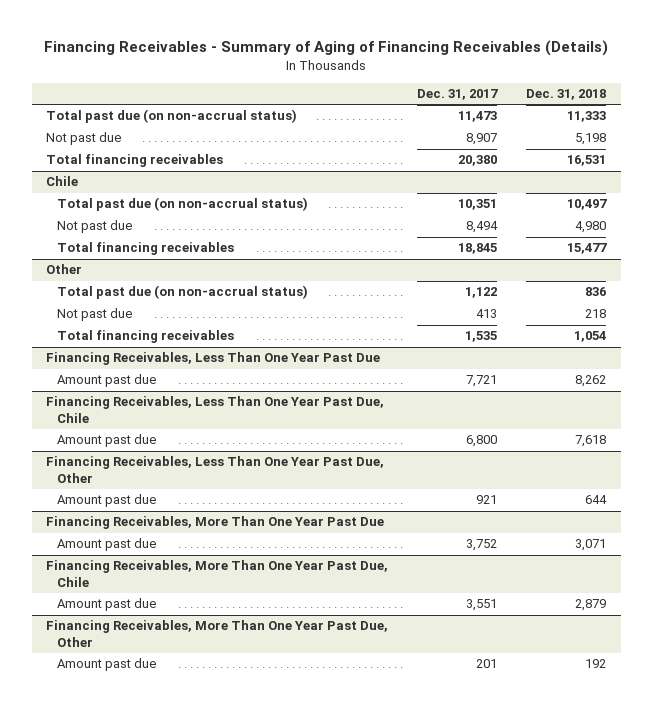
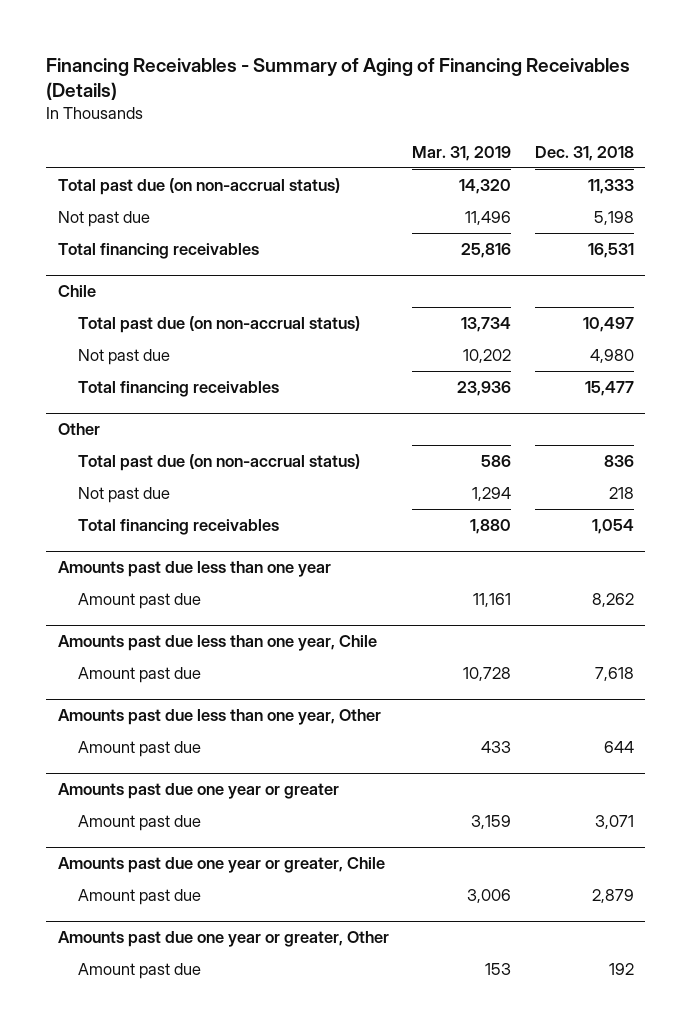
- | Dec. 31, 2017 | Dec. 31, 2018
+ | Mar. 31, 2019 | Dec. 31, 2018
- Financing Receivables, Less Than One Year Past Due
+ Amounts past due less than one year
- Financing Receivables, Less Than One Year Past Due, Chile
+ Amounts past due less than one year, Chile
- Financing Receivables, Less Than One Year Past Due, Other
+ Amounts past due less than one year, Other
- Financing Receivables, More Than One Year Past Due
+ Amounts past due one year or greater
- Financing Receivables, More Than One Year Past Due, Chile
+ Amounts past due one year or greater, Chile
- Financing Receivables, More Than One Year Past Due, Other
+ Amounts past due one year or greater, Other

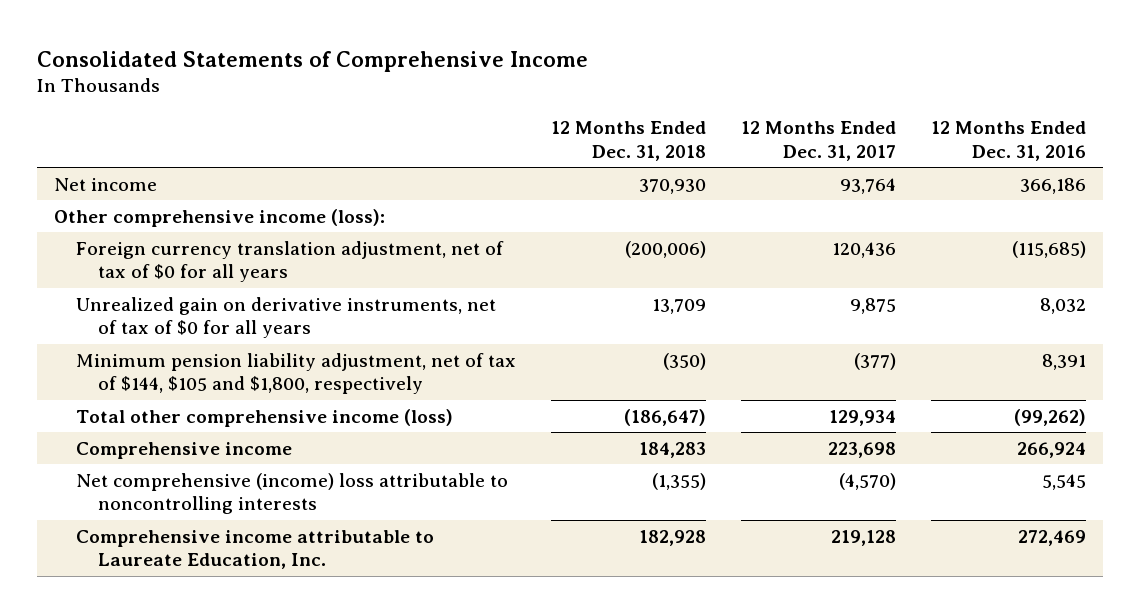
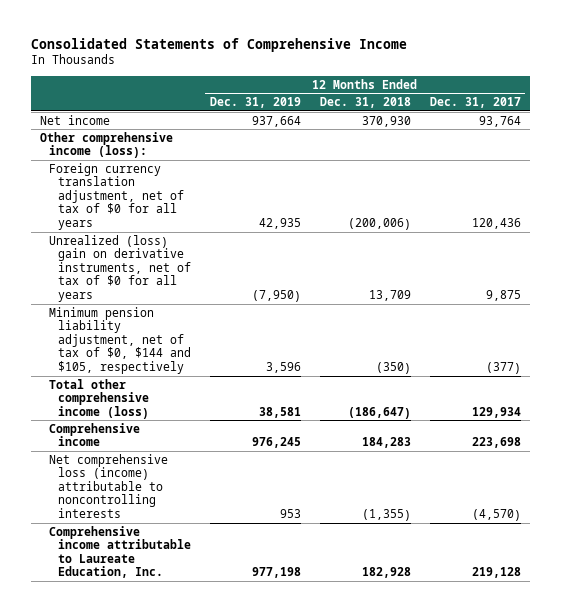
- | 12 Months Ended Dec. 31, 2018 | 12 Months Ended Dec. 31, 2017 | 12 Months Ended Dec. 31, 2016
+ | 12 Months Ended Dec. 31, 2019 | 12 Months Ended Dec. 31, 2018 | 12 Months Ended Dec. 31, 2017
- Unrealized gain on derivative instruments, net of tax of $0 for all years | 13,709 | 9,875 | 8,032
- Minimum pension liability adjustment, net of tax of $144, $105 and $1,800, respectively | (350) | (377) | 8,391
+ Unrealized (loss) gain on derivative instruments, net of tax of $0 for all years | (7,950) | 13,709 | 9,875
+ Minimum pension liability adjustment, net of tax of $0, $144 and $105, respectively | 3,596 | (350) | (377)
- Net comprehensive (income) loss attributable to noncontrolling interests | (1,355) | (4,570) | 5,545
+ Net comprehensive loss (income) attributable to noncontrolling interests | 953 | (1,355) | (4,570)

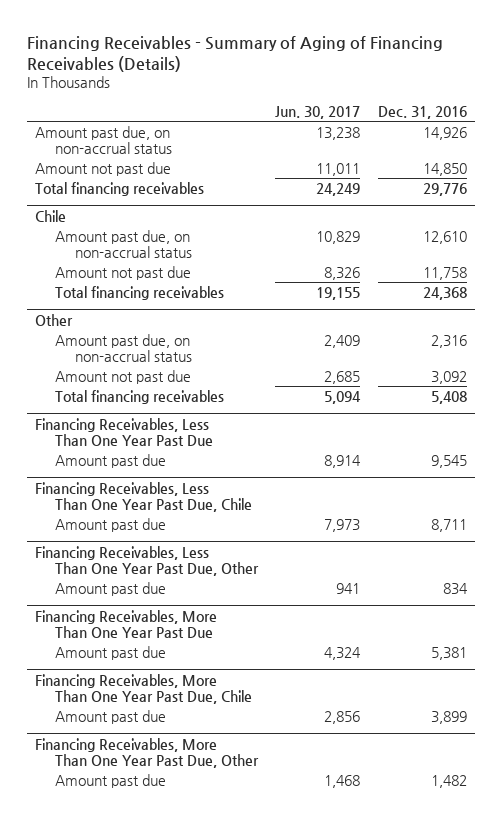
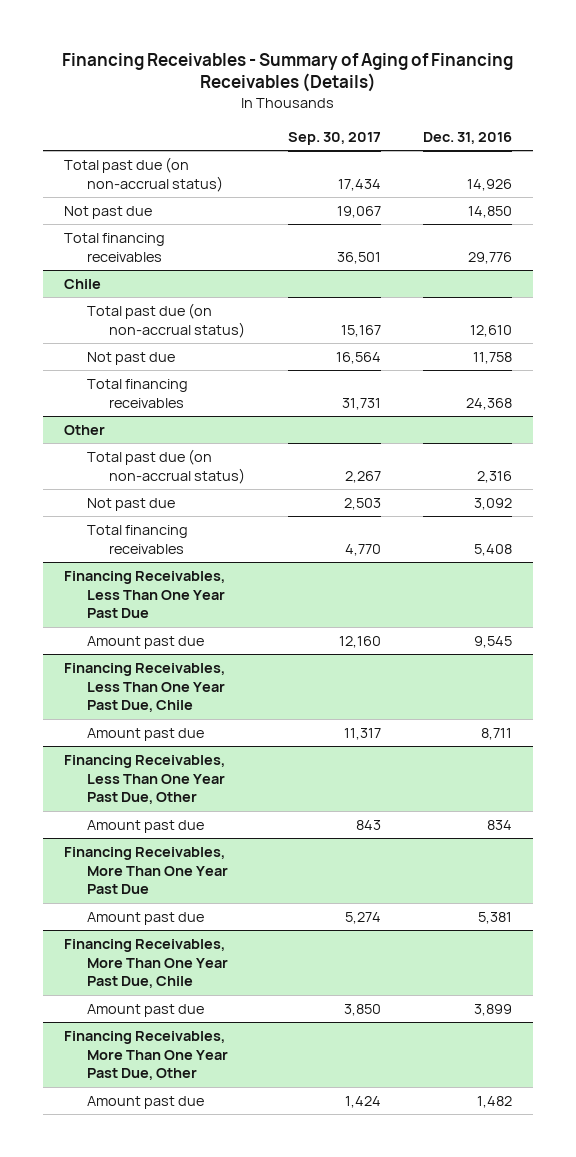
- | Jun. 30, 2017 | Dec. 31, 2016
+ | Sep. 30, 2017 | Dec. 31, 2016
- Amount past due, on non-accrual status | 13,238 | 14,926
- Amount not past due | 11,011 | 14,850
+ Total past due (on non-accrual status) | 17,434 | 14,926
+ Not past due | 19,067 | 14,850
@ Chile
- Amount past due, on non-accrual status | 10,829 | 12,610
- Amount not past due | 8,326 | 11,758
+ Total past due (on non-accrual status) | 15,167 | 12,610
+ Not past due | 16,564 | 11,758
@ Other
- Amount past due, on non-accrual status | 2,409 | 2,316
- Amount not past due | 2,685 | 3,092
+ Total past due (on non-accrual status) | 2,267 | 2,316
+ Not past due | 2,503 | 3,092

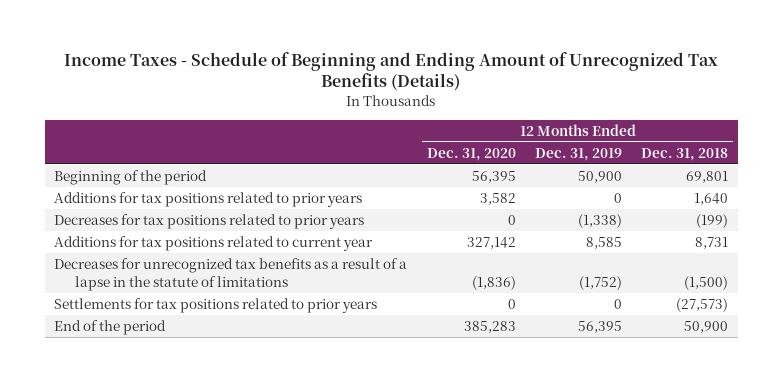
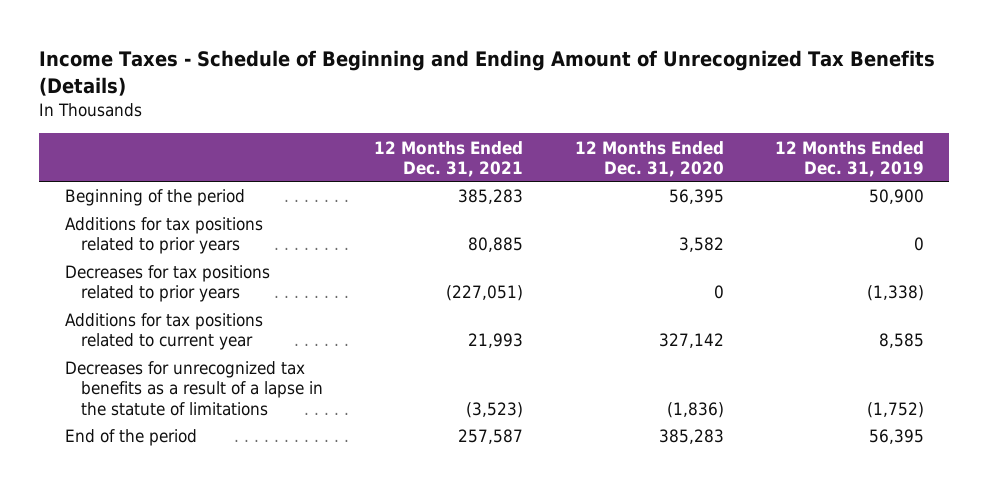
- | 12 Months Ended Dec. 31, 2020 | 12 Months Ended Dec. 31, 2019 | 12 Months Ended Dec. 31, 2018
+ | 12 Months Ended Dec. 31, 2021 | 12 Months Ended Dec. 31, 2020 | 12 Months Ended Dec. 31, 2019
- Settlements for tax positions related to prior years | 0 | 0 | (27,573)

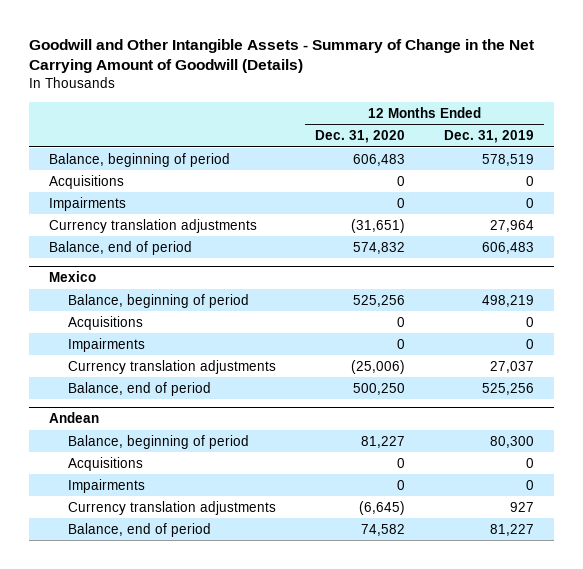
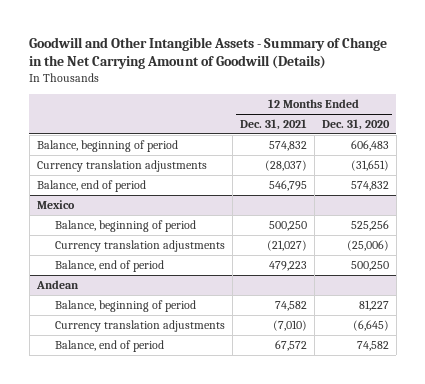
- | 12 Months Ended Dec. 31, 2020 | 12 Months Ended Dec. 31, 2019
+ | 12 Months Ended Dec. 31, 2021 | 12 Months Ended Dec. 31, 2020
- Acquisitions | 0 | 0
- Impairments | 0 | 0
@ Mexico
- Acquisitions | 0 | 0
- Impairments | 0 | 0
@ Andean
- Acquisitions | 0 | 0
- Impairments | 0 | 0

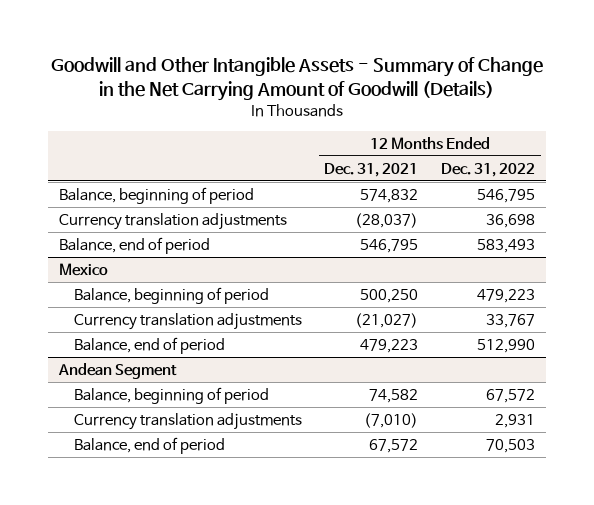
- | 12 Months Ended Dec. 31, 2021 | 12 Months Ended Dec. 31, 2020
+ | 12 Months Ended Dec. 31, 2021 | 12 Months Ended Dec. 31, 2022
- Andean
+ Andean Segment

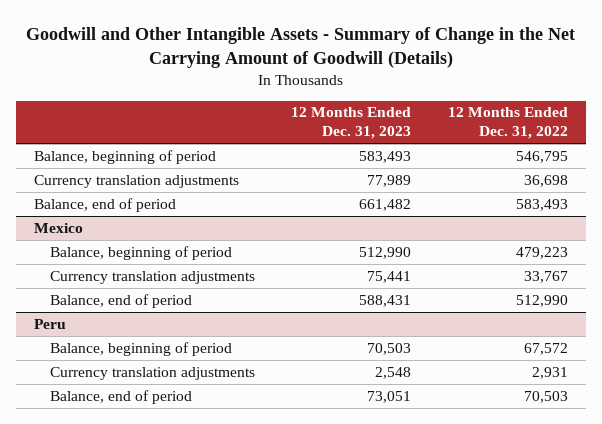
- | 12 Months Ended Dec. 31, 2021 | 12 Months Ended Dec. 31, 2022
+ | 12 Months Ended Dec. 31, 2023 | 12 Months Ended Dec. 31, 2022
- Andean Segment
+ Peru

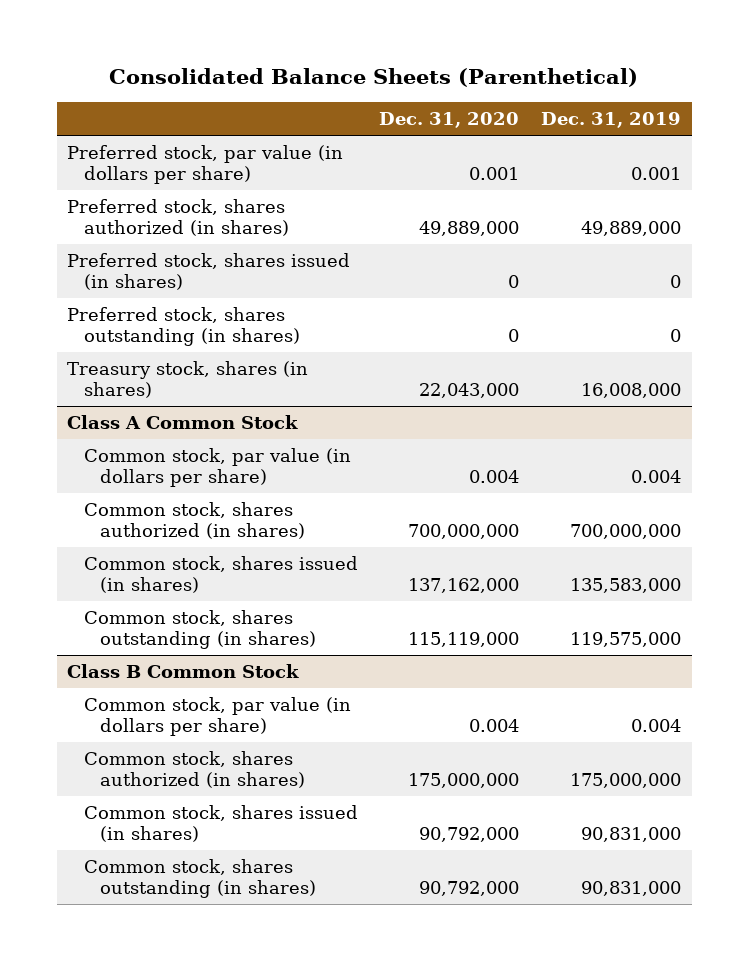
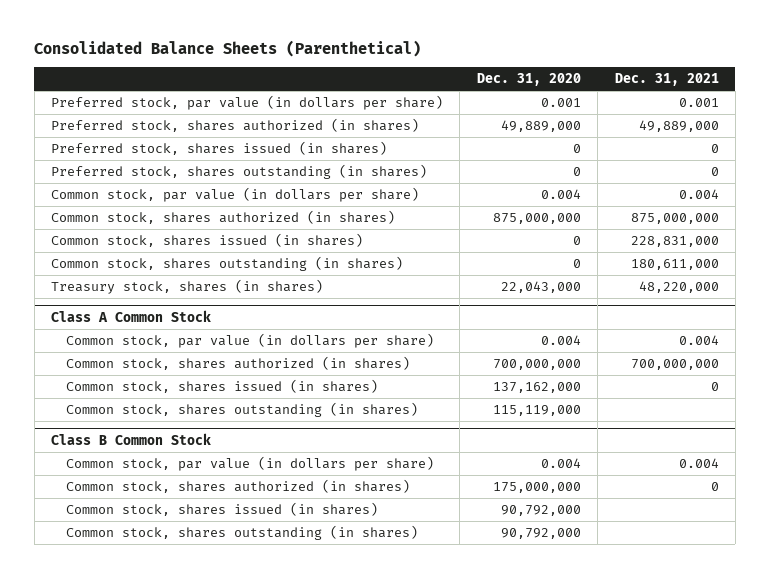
- | Dec. 31, 2020 | Dec. 31, 2019
+ | Dec. 31, 2020 | Dec. 31, 2021
+ Common stock, par value (in dollars per share) | 0.004 | 0.004
+ Common stock, shares authorized (in shares) | 875,000,000 | 875,000,000
+ Common stock, shares issued (in shares) | 0 | 228,831,000
+ Common stock, shares outstanding (in shares) | 0 | 180,611,000

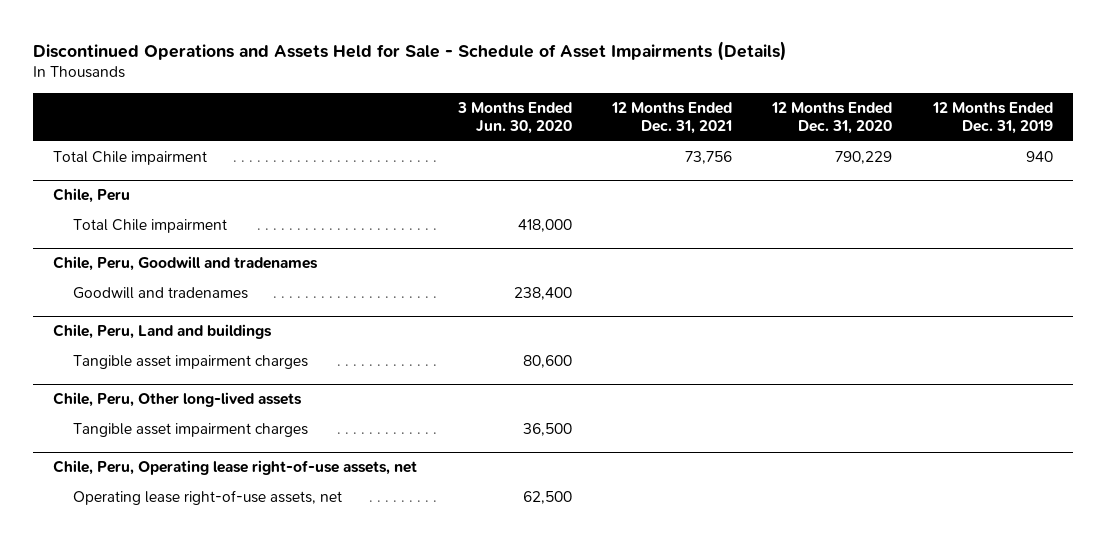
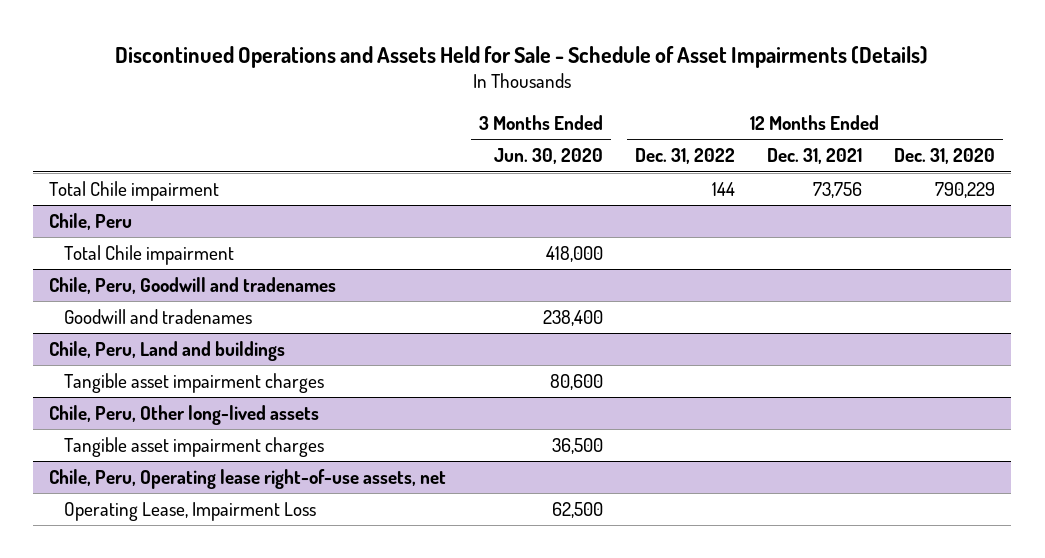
- | 3 Months Ended Jun. 30, 2020 | 12 Months Ended Dec. 31, 2021 | 12 Months Ended Dec. 31, 2020 | 12 Months Ended Dec. 31, 2019
+ | 3 Months Ended Jun. 30, 2020 | 12 Months Ended Dec. 31, 2022 | 12 Months Ended Dec. 31, 2021 | 12 Months Ended Dec. 31, 2020
@ Chile, Peru, Operating lease right-of-use assets, net
- Operating lease right-of-use assets, net | 62,500 | | |
+ Operating Lease, Impairment Loss | 62,500 | | |

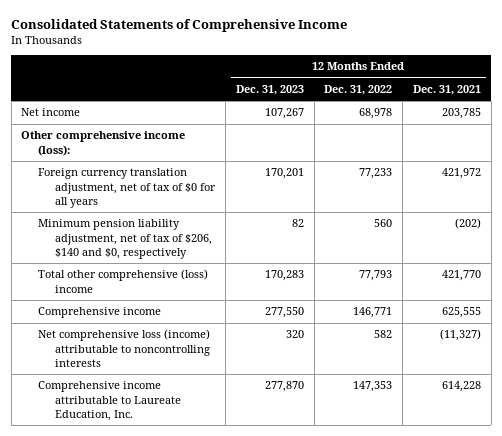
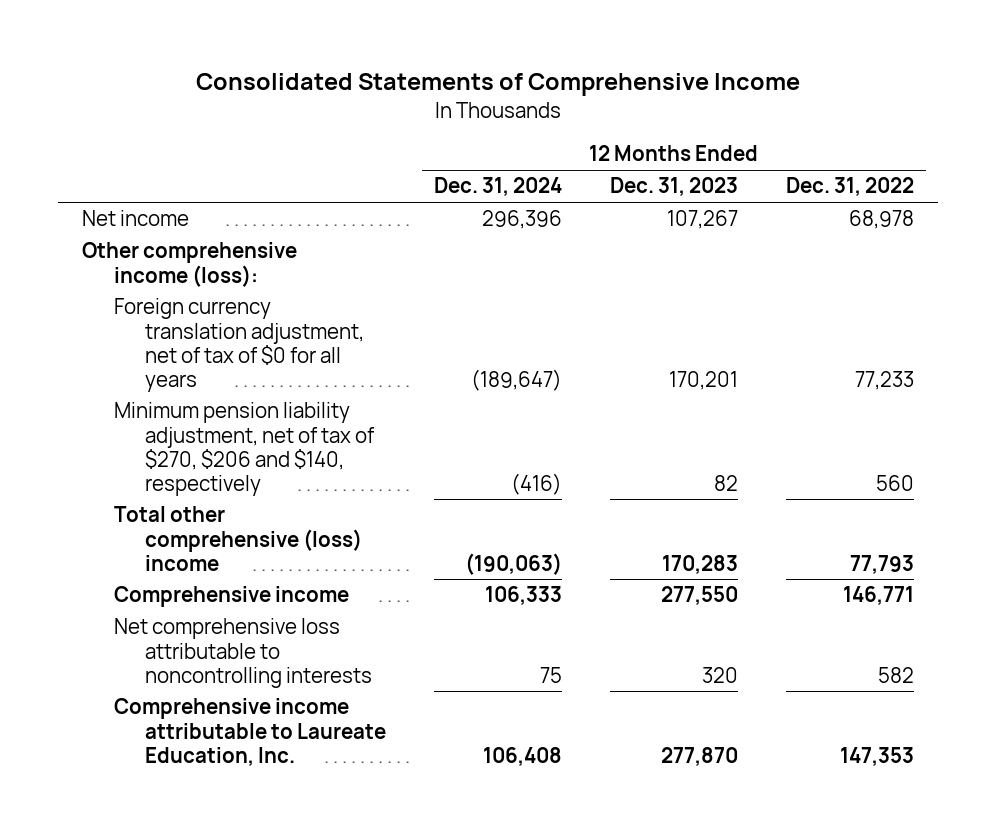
- | 12 Months Ended Dec. 31, 2023 | 12 Months Ended Dec. 31, 2022 | 12 Months Ended Dec. 31, 2021
+ | 12 Months Ended Dec. 31, 2024 | 12 Months Ended Dec. 31, 2023 | 12 Months Ended Dec. 31, 2022
- Minimum pension liability adjustment, net of tax of $206, $140 and $0, respectively | 82 | 560 | (202)
+ Minimum pension liability adjustment, net of tax of $270, $206 and $140, respectively | (416) | 82 | 560
- Net comprehensive loss (income) attributable to noncontrolling interests | 320 | 582 | (11,327)
+ Net comprehensive loss attributable to noncontrolling interests | 75 | 320 | 582

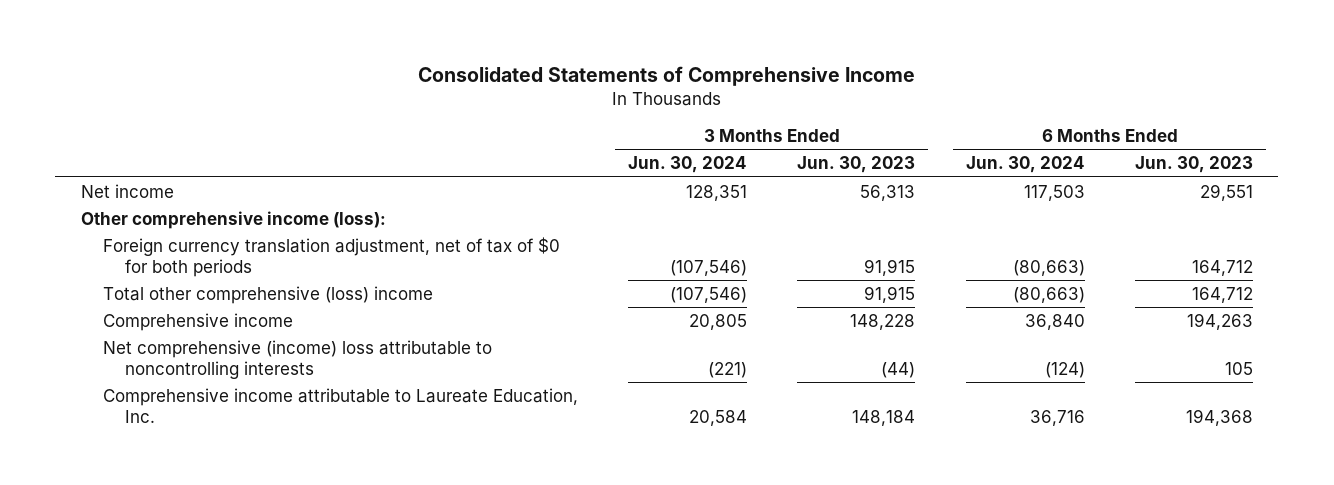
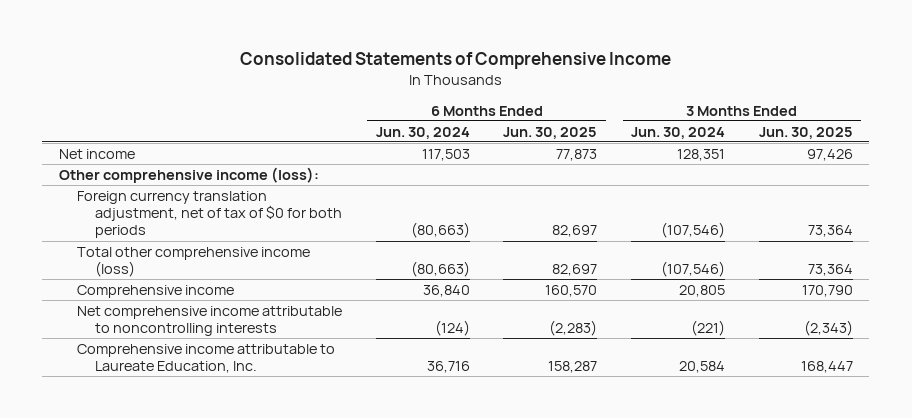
- | 3 Months Ended Jun. 30, 2024 | 3 Months Ended Jun. 30, 2023 | 6 Months Ended Jun. 30, 2024 | 6 Months Ended Jun. 30, 2023
+ | 6 Months Ended Jun. 30, 2024 | 6 Months Ended Jun. 30, 2025 | 3 Months Ended Jun. 30, 2024 | 3 Months Ended Jun. 30, 2025
- Total other comprehensive (loss) income | (107,546) | 91,915 | (80,663) | 164,712
+ Total other comprehensive income (loss) | (80,663) | 82,697 | (107,546) | 73,364
- Net comprehensive (income) loss attributable to noncontrolling interests | (221) | (44) | (124) | 105
+ Net comprehensive income attributable to noncontrolling interests | (124) | (2,283) | (221) | (2,343)

